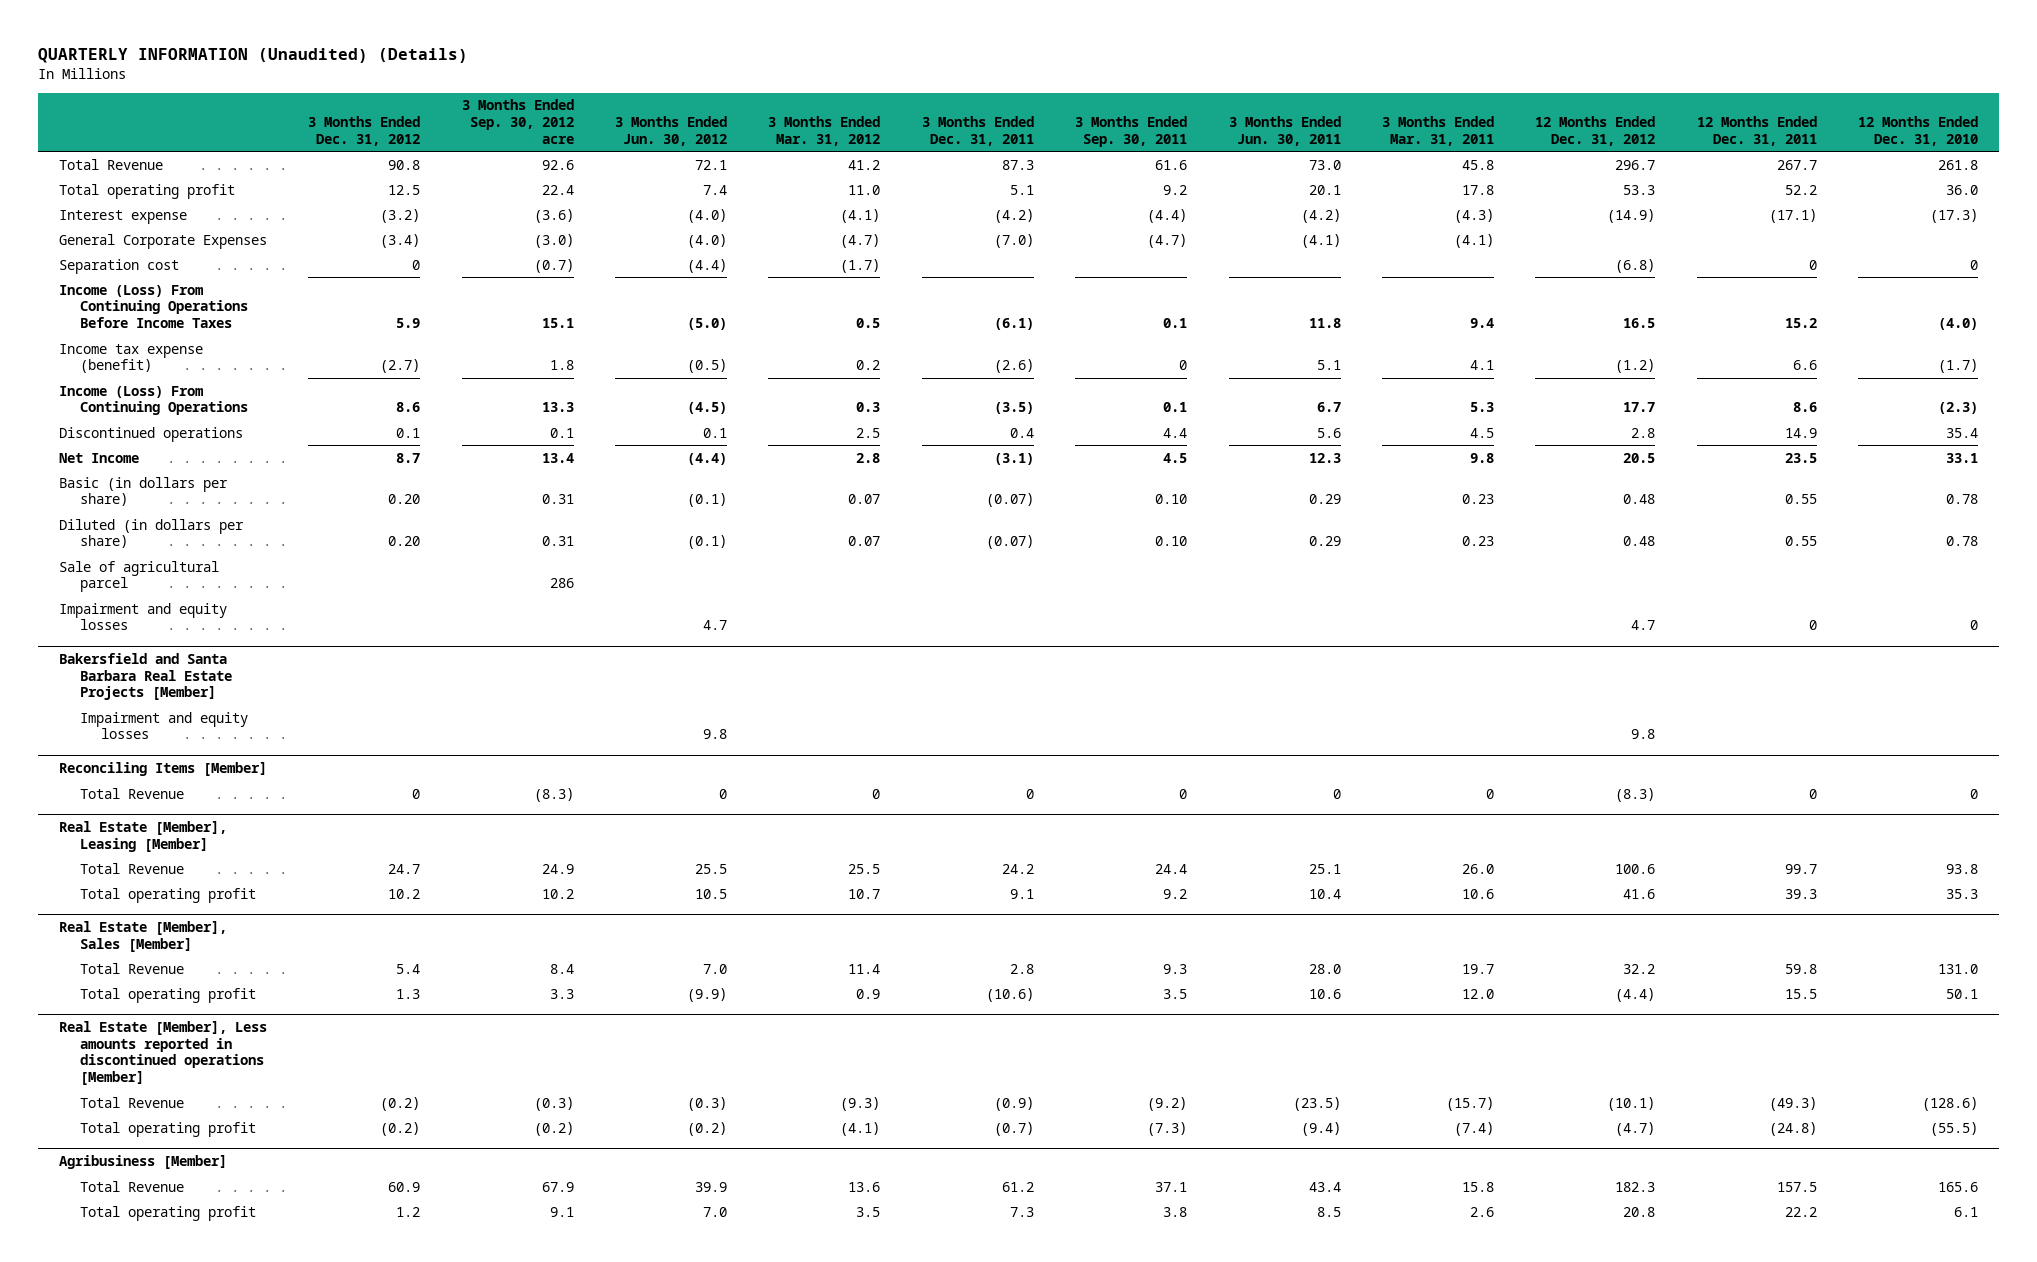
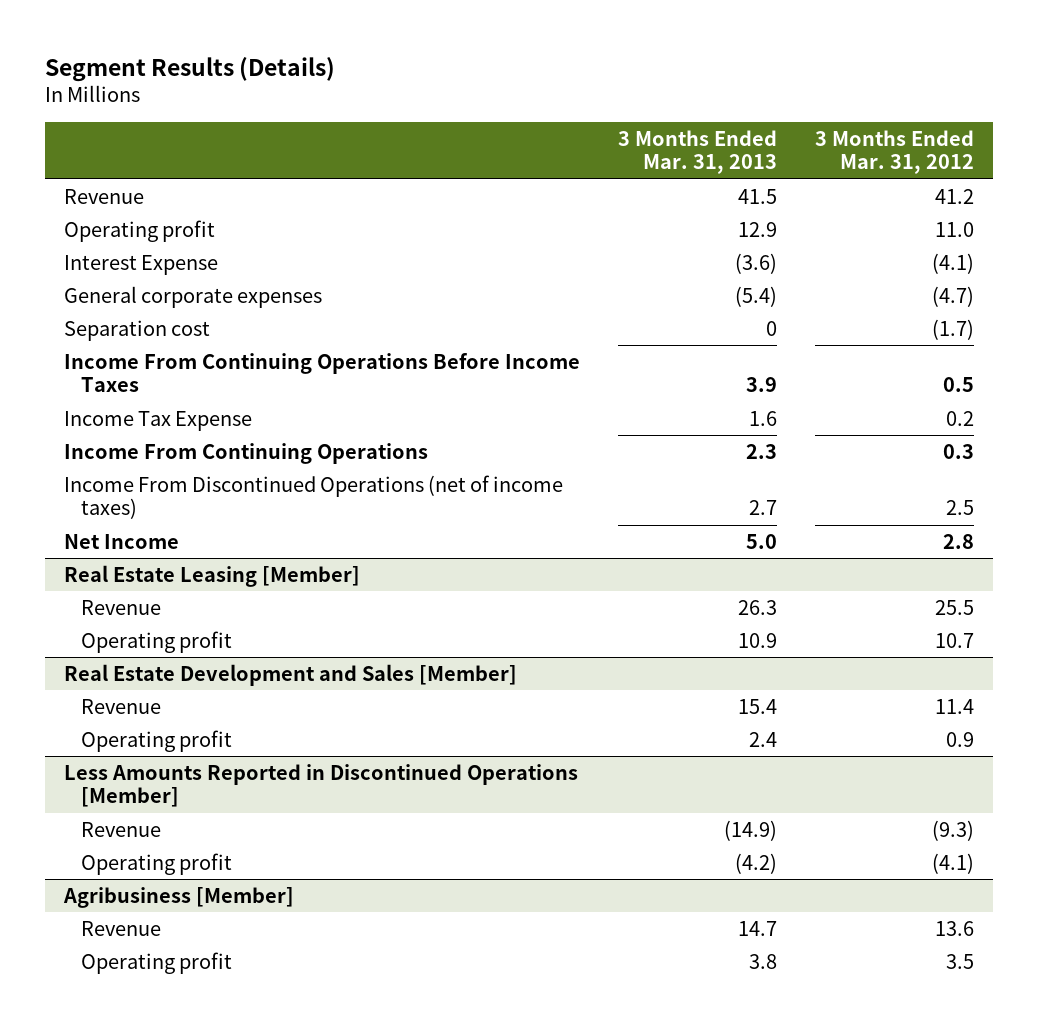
- QUARTERLY INFORMATION (Unaudited) (Details)
+ Segment Results (Details)
- | 3 Months Ended Dec. 31, 2012 | 3 Months Ended Sep. 30, 2012 acre | 3 Months Ended Jun. 30, 2012 | 3 Months Ended Mar. 31, 2012 | 3 Months Ended Dec. 31, 2011 | 3 Months Ended Sep. 30, 2011 | 3 Months Ended Jun. 30, 2011 | 3 Months Ended Mar. 31, 2011 | 12 Months Ended Dec. 31, 2012 | 12 Months Ended Dec. 31, 2011 | 12 Months Ended Dec. 31, 2010
+ | 3 Months Ended Mar. 31, 2013 | 3 Months Ended Mar. 31, 2012
- Total Revenue | 90.8 | 92.6 | 72.1 | 41.2 | 87.3 | 61.6 | 73.0 | 45.8 | 296.7 | 267.7 | 261.8
- Total operating profit | 12.5 | 22.4 | 7.4 | 11.0 | 5.1 | 9.2 | 20.1 | 17.8 | 53.3 | 52.2 | 36.0
- Interest expense | (3.2) | (3.6) | (4.0) | (4.1) | (4.2) | (4.4) | (4.2) | (4.3) | (14.9) | (17.1) | (17.3)
- General Corporate Expenses | (3.4) | (3.0) | (4.0) | (4.7) | (7.0) | (4.7) | (4.1) | (4.1) | | |
+ Revenue | 41.5 | 41.2
+ Operating profit | 12.9 | 11.0
+ Interest Expense | (3.6) | (4.1)
+ General corporate expenses | (5.4) | (4.7)
- Income (Loss) From Continuing Operations Before Income Taxes | 5.9 | 15.1 | (5.0) | 0.5 | (6.1) | 0.1 | 11.8 | 9.4 | 16.5 | 15.2 | (4.0)
- Income tax expense (benefit) | (2.7) | 1.8 | (0.5) | 0.2 | (2.6) | 0 | 5.1 | 4.1 | (1.2) | 6.6 | (1.7)
- Income (Loss) From Continuing Operations | 8.6 | 13.3 | (4.5) | 0.3 | (3.5) | 0.1 | 6.7 | 5.3 | 17.7 | 8.6 | (2.3)
- Discontinued operations | 0.1 | 0.1 | 0.1 | 2.5 | 0.4 | 4.4 | 5.6 | 4.5 | 2.8 | 14.9 | 35.4
+ Income From Continuing Operations Before Income Taxes | 3.9 | 0.5
+ Income Tax Expense | 1.6 | 0.2
+ Income From Continuing Operations | 2.3 | 0.3
+ Income From Discontinued Operations (net of income taxes) | 2.7 | 2.5
- Basic (in dollars per share) | 0.20 | 0.31 | (0.1) | 0.07 | (0.07) | 0.10 | 0.29 | 0.23 | 0.48 | 0.55 | 0.78
- Diluted (in dollars per share) | 0.20 | 0.31 | (0.1) | 0.07 | (0.07) | 0.10 | 0.29 | 0.23 | 0.48 | 0.55 | 0.78
- Sale of agricultural parcel | | 286 | | | | | | | | |
- Impairment and equity losses | | | 4.7 | | | | | | 4.7 | 0 | 0
- Bakersfield and Santa Barbara Real Estate Projects [Member]
- Impairment and equity losses | | | 9.8 | | | | | | 9.8 | |
- Reconciling Items [Member]
- Total Revenue | 0 | (8.3) | 0 | 0 | 0 | 0 | 0 | 0 | (8.3) | 0 | 0
- Real Estate [Member], Leasing [Member]
- Total Revenue | 24.7 | 24.9 | 25.5 | 25.5 | 24.2 | 24.4 | 25.1 | 26.0 | 100.6 | 99.7 | 93.8
- Total operating profit | 10.2 | 10.2 | 10.5 | 10.7 | 9.1 | 9.2 | 10.4 | 10.6 | 41.6 | 39.3 | 35.3
- Real Estate [Member], Sales [Member]
- Total Revenue | 5.4 | 8.4 | 7.0 | 11.4 | 2.8 | 9.3 | 28.0 | 19.7 | 32.2 | 59.8 | 131.0
- Total operating profit | 1.3 | 3.3 | (9.9) | 0.9 | (10.6) | 3.5 | 10.6 | 12.0 | (4.4) | 15.5 | 50.1
- Real Estate [Member], Less amounts reported in discontinued operations [Member]
- Total Revenue | (0.2) | (0.3) | (0.3) | (9.3) | (0.9) | (9.2) | (23.5) | (15.7) | (10.1) | (49.3) | (128.6)
- Total operating profit | (0.2) | (0.2) | (0.2) | (4.1) | (0.7) | (7.3) | (9.4) | (7.4) | (4.7) | (24.8) | (55.5)
+ Real Estate Leasing [Member]
+ Revenue | 26.3 | 25.5
+ Operating profit | 10.9 | 10.7
+ Real Estate Development and Sales [Member]
+ Revenue | 15.4 | 11.4
+ Operating profit | 2.4 | 0.9
+ Less Amounts Reported in Discontinued Operations [Member]
+ Revenue | (14.9) | (9.3)
+ Operating profit | (4.2) | (4.1)
@ Agribusiness [Member]
- Total Revenue | 60.9 | 67.9 | 39.9 | 13.6 | 61.2 | 37.1 | 43.4 | 15.8 | 182.3 | 157.5 | 165.6
- Total operating profit | 1.2 | 9.1 | 7.0 | 3.5 | 7.3 | 3.8 | 8.5 | 2.6 | 20.8 | 22.2 | 6.1
+ Revenue | 14.7 | 13.6
+ Operating profit | 3.8 | 3.5

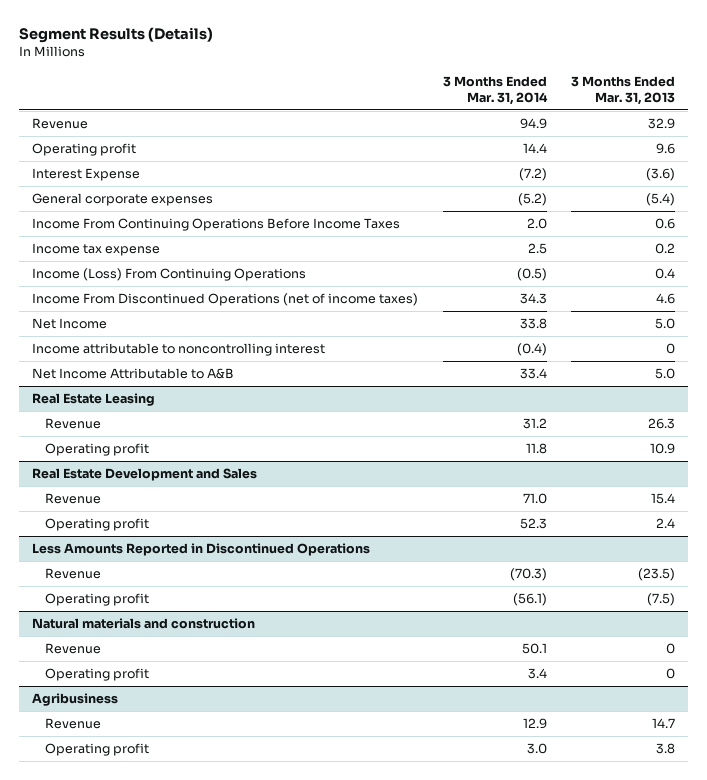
- | 3 Months Ended Mar. 31, 2013 | 3 Months Ended Mar. 31, 2012
+ | 3 Months Ended Mar. 31, 2014 | 3 Months Ended Mar. 31, 2013
- Revenue | 41.5 | 41.2
- Operating profit | 12.9 | 11.0
+ Revenue | 94.9 | 32.9
+ Operating profit | 14.4 | 9.6
- Separation cost | 0 | (1.7)
- Income From Continuing Operations Before Income Taxes | 3.9 | 0.5
- Income Tax Expense | 1.6 | 0.2
- Income From Continuing Operations | 2.3 | 0.3
- Income From Discontinued Operations (net of income taxes) | 2.7 | 2.5
+ Income From Continuing Operations Before Income Taxes | 2.0 | 0.6
+ Income tax expense | 2.5 | 0.2
+ Income (Loss) From Continuing Operations | (0.5) | 0.4
+ Income From Discontinued Operations (net of income taxes) | 34.3 | 4.6
- Real Estate Leasing [Member]
+ Income attributable to noncontrolling interest | (0.4) | 0
+ Net Income Attributable to A&B | 33.4 | 5.0
+ Real Estate Leasing
- Real Estate Development and Sales [Member]
+ Real Estate Development and Sales
- Less Amounts Reported in Discontinued Operations [Member]
- Revenue | (14.9) | (9.3)
- Operating profit | (4.2) | (4.1)
- Agribusiness [Member]
+ Less Amounts Reported in Discontinued Operations
+ Revenue | (70.3) | (23.5)
+ Operating profit | (56.1) | (7.5)
+ Natural materials and construction
+ Revenue | 50.1 | 0
+ Operating profit | 3.4 | 0
+ Agribusiness

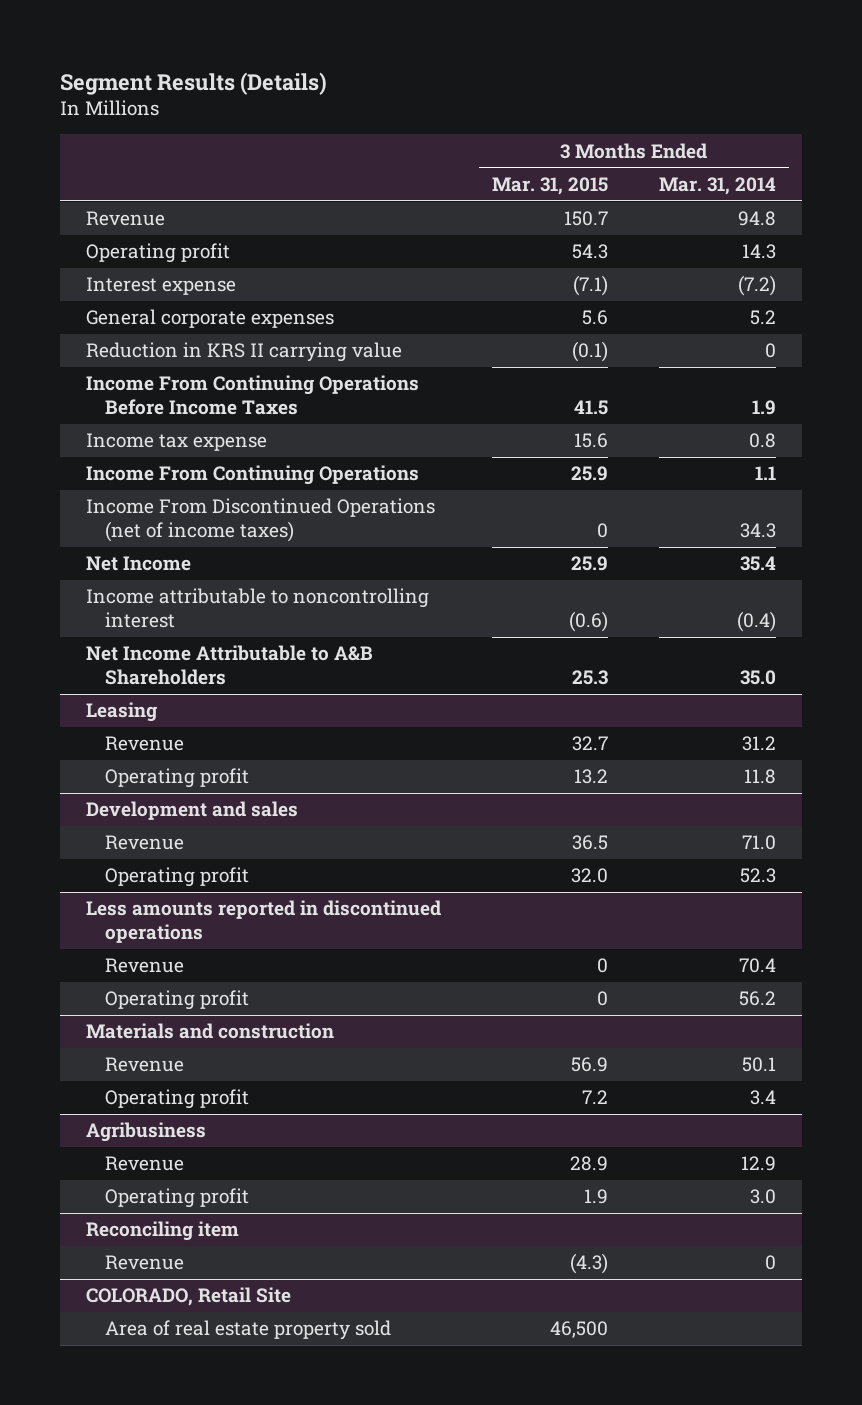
- | 3 Months Ended Mar. 31, 2014 | 3 Months Ended Mar. 31, 2013
+ | 3 Months Ended Mar. 31, 2015 | 3 Months Ended Mar. 31, 2014
- Revenue | 94.9 | 32.9
- Operating profit | 14.4 | 9.6
- Interest Expense | (7.2) | (3.6)
- General corporate expenses | (5.2) | (5.4)
- Income From Continuing Operations Before Income Taxes | 2.0 | 0.6
- Income tax expense | 2.5 | 0.2
- Income (Loss) From Continuing Operations | (0.5) | 0.4
+ Revenue | 150.7 | 94.8
+ Operating profit | 54.3 | 14.3
+ Interest expense | (7.1) | (7.2)
+ General corporate expenses | 5.6 | 5.2
+ Reduction in KRS II carrying value | (0.1) | 0
+ Income From Continuing Operations Before Income Taxes | 41.5 | 1.9
+ Income tax expense | 15.6 | 0.8
+ Income From Continuing Operations | 25.9 | 1.1
- Net Income | 33.8 | 5.0
+ Net Income | 25.9 | 35.4
- Net Income Attributable to A&B | 33.4 | 5.0
- Real Estate Leasing
+ Net Income Attributable to A&B Shareholders | 25.3 | 35.0
+ Leasing
- Real Estate Development and Sales
+ Development and sales
- Less Amounts Reported in Discontinued Operations
- Revenue | (70.3) | (23.5)
- Operating profit | (56.1) | (7.5)
- Natural materials and construction
+ Less amounts reported in discontinued operations
+ Revenue | 0 | 70.4
+ Operating profit | 0 | 56.2
+ Materials and construction
+ Reconciling item
+ Revenue | (4.3) | 0
+ COLORADO, Retail Site
+ Area of real estate property sold | 46,500 |

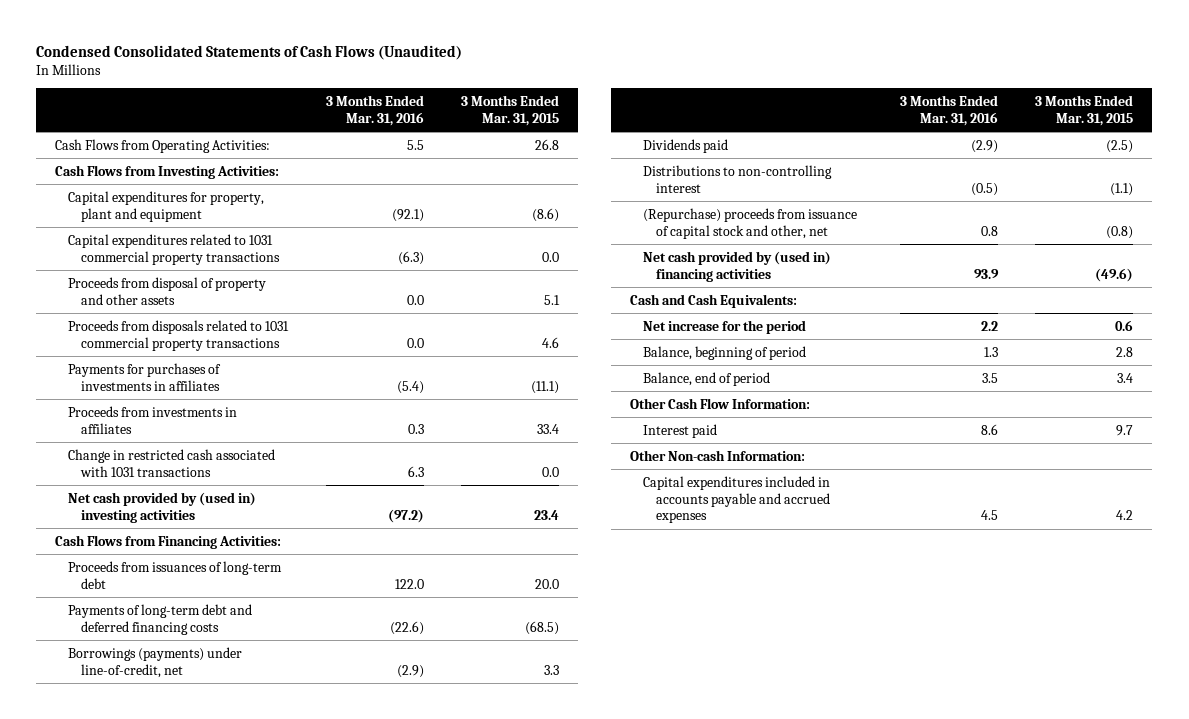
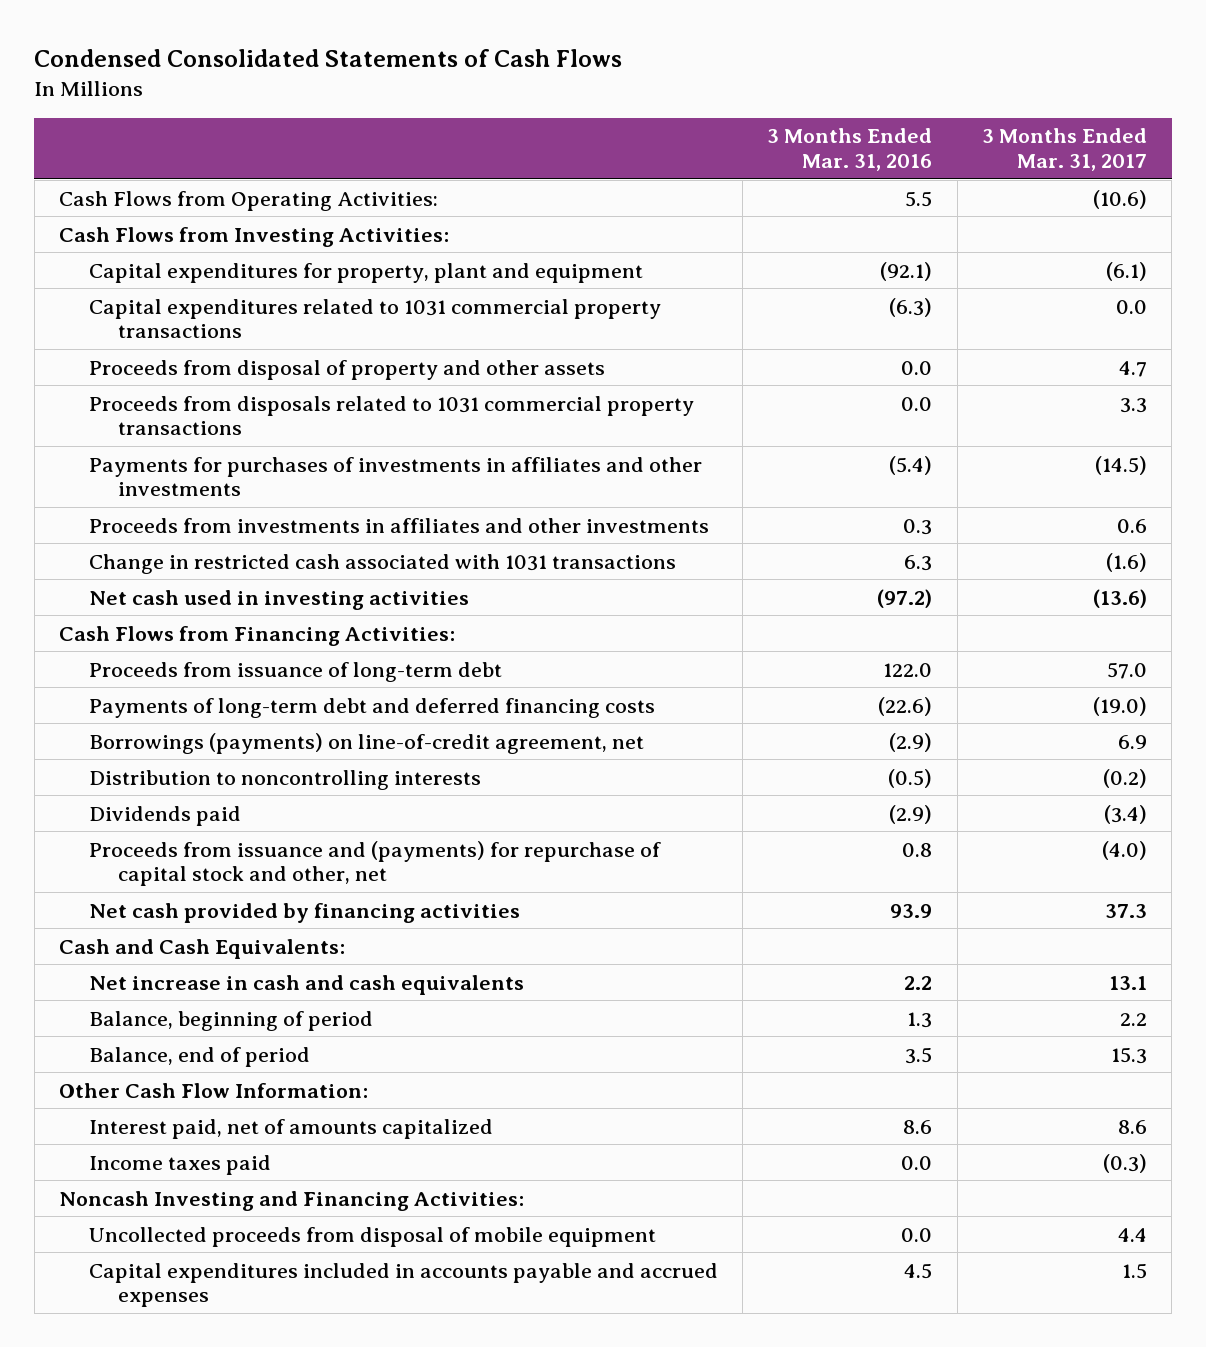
- Condensed Consolidated Statements of Cash Flows (Unaudited)
+ Condensed Consolidated Statements of Cash Flows
- | 3 Months Ended Mar. 31, 2016 | 3 Months Ended Mar. 31, 2015
+ | 3 Months Ended Mar. 31, 2016 | 3 Months Ended Mar. 31, 2017
- Payments for purchases of investments in affiliates | (5.4) | (11.1)
- Proceeds from investments in affiliates | 0.3 | 33.4
+ Payments for purchases of investments in affiliates and other investments | (5.4) | (14.5)
+ Proceeds from investments in affiliates and other investments | 0.3 | 0.6
- Net cash provided by (used in) investing activities | (97.2) | 23.4
+ Net cash used in investing activities | (97.2) | (13.6)
- Proceeds from issuances of long-term debt | 122.0 | 20.0
+ Proceeds from issuance of long-term debt | 122.0 | 57.0
- Borrowings (payments) under line-of-credit, net | (2.9) | 3.3
+ Borrowings (payments) on line-of-credit agreement, net | (2.9) | 6.9
+ Distribution to noncontrolling interests | (0.5) | (0.2)
- Distributions to non-controlling interest | (0.5) | (1.1)
- (Repurchase) proceeds from issuance of capital stock and other, net | 0.8 | (0.8)
- Net cash provided by (used in) financing activities | 93.9 | (49.6)
+ Proceeds from issuance and (payments) for repurchase of capital stock and other, net | 0.8 | (4.0)
+ Net cash provided by financing activities | 93.9 | 37.3
- Net increase for the period | 2.2 | 0.6
+ Net increase in cash and cash equivalents | 2.2 | 13.1
- Interest paid | 8.6 | 9.7
- Other Non-cash Information:
+ Interest paid, net of amounts capitalized | 8.6 | 8.6
+ Income taxes paid | 0.0 | (0.3)
+ Noncash Investing and Financing Activities:
+ Uncollected proceeds from disposal of mobile equipment | 0.0 | 4.4

